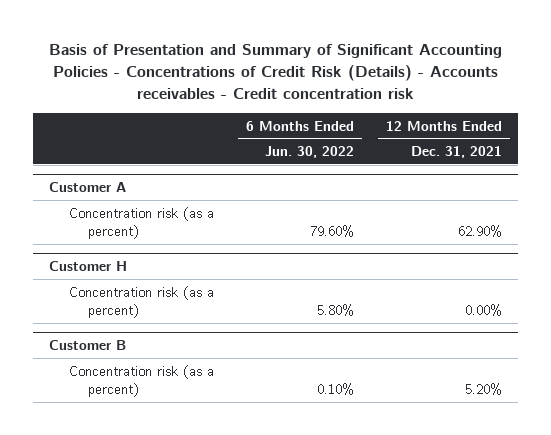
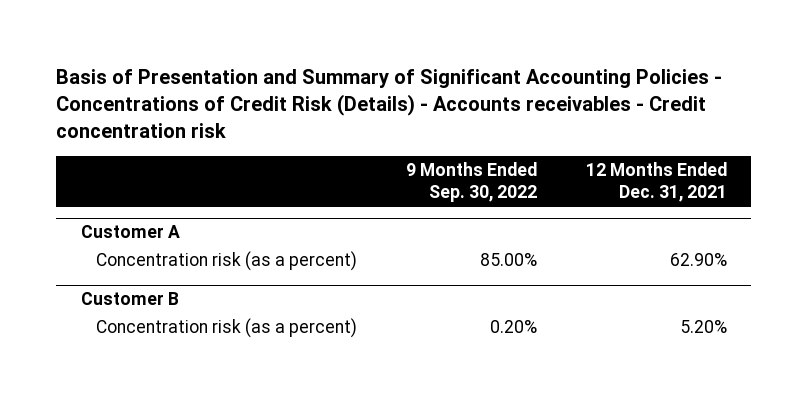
- | 6 Months Ended Jun. 30, 2022 | 12 Months Ended Dec. 31, 2021
+ | 9 Months Ended Sep. 30, 2022 | 12 Months Ended Dec. 31, 2021
- Customer H
- Concentration risk (as a percent) | 5.80% | 0.00%

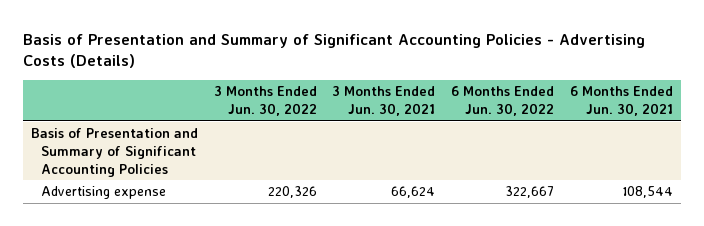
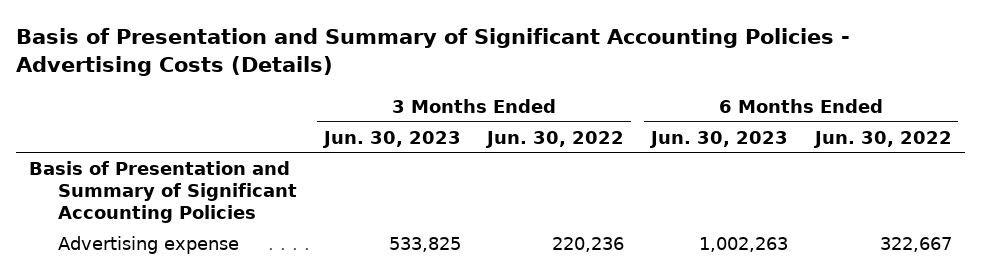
- | 3 Months Ended Jun. 30, 2022 | 3 Months Ended Jun. 30, 2021 | 6 Months Ended Jun. 30, 2022 | 6 Months Ended Jun. 30, 2021
+ | 3 Months Ended Jun. 30, 2023 | 3 Months Ended Jun. 30, 2022 | 6 Months Ended Jun. 30, 2023 | 6 Months Ended Jun. 30, 2022
- Advertising expense | 220,326 | 66,624 | 322,667 | 108,544
+ Advertising expense | 533,825 | 220,236 | 1,002,263 | 322,667

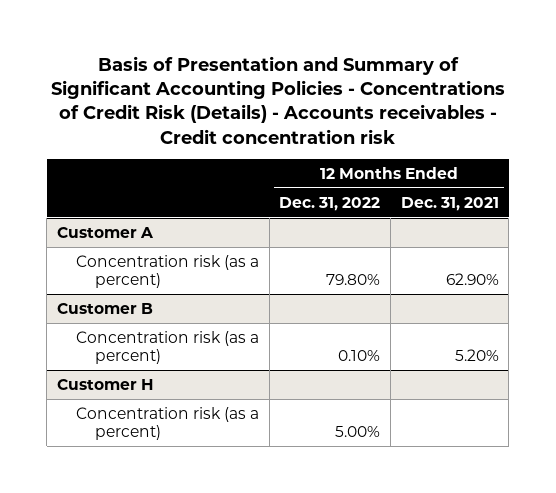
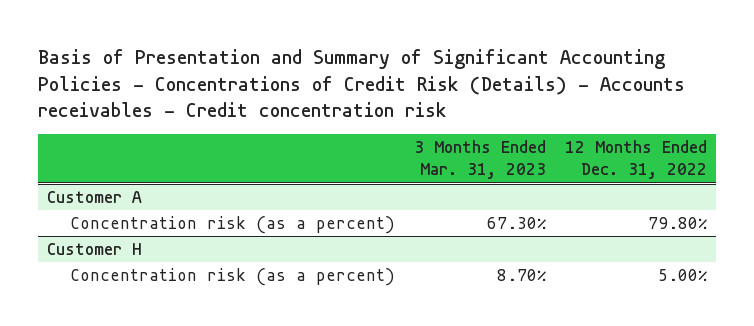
- | 12 Months Ended Dec. 31, 2022 | 12 Months Ended Dec. 31, 2021
+ | 3 Months Ended Mar. 31, 2023 | 12 Months Ended Dec. 31, 2022
- Customer B
- Concentration risk (as a percent) | 0.10% | 5.20%

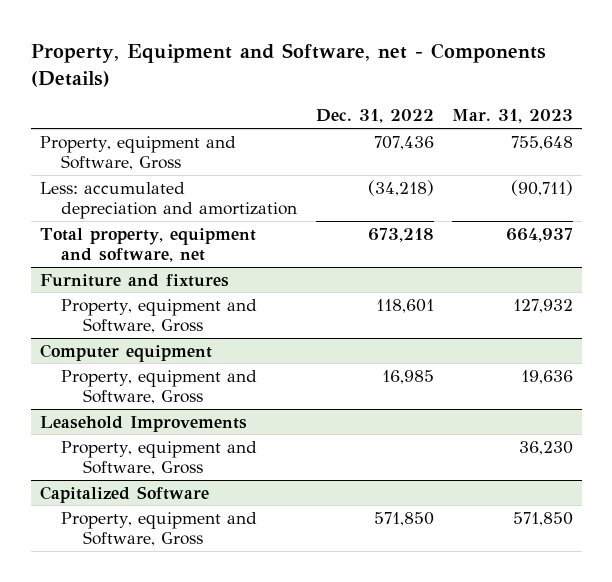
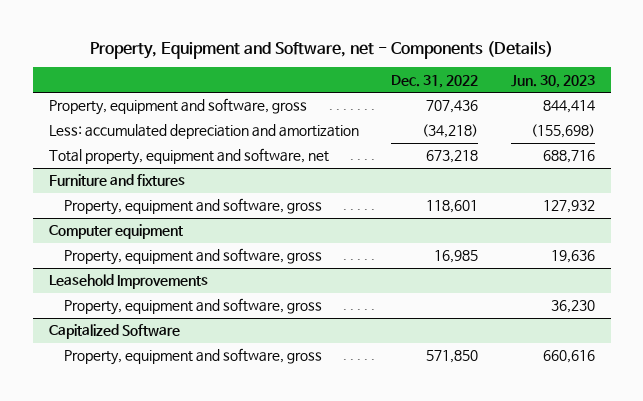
- | Dec. 31, 2022 | Mar. 31, 2023
+ | Dec. 31, 2022 | Jun. 30, 2023
- Property, equipment and Software, Gross | 707,436 | 755,648
+ Property, equipment and software, gross | 707,436 | 844,414
@ Furniture and fixtures
- Property, equipment and Software, Gross | 118,601 | 127,932
+ Property, equipment and software, gross | 118,601 | 127,932
@ Computer equipment
- Property, equipment and Software, Gross | 16,985 | 19,636
+ Property, equipment and software, gross | 16,985 | 19,636
@ Leasehold Improvements
- Property, equipment and Software, Gross | | 36,230
+ Property, equipment and software, gross | | 36,230
@ Capitalized Software
- Property, equipment and Software, Gross | 571,850 | 571,850
+ Property, equipment and software, gross | 571,850 | 660,616

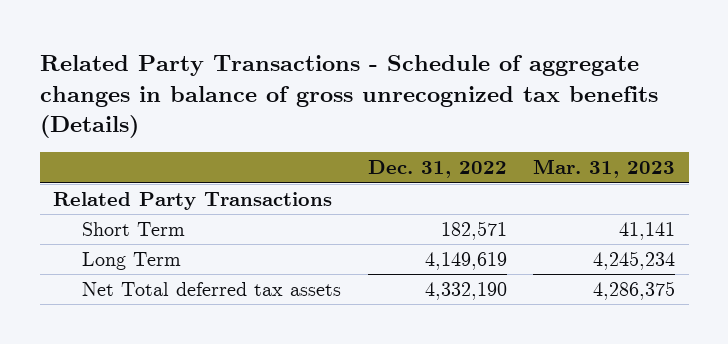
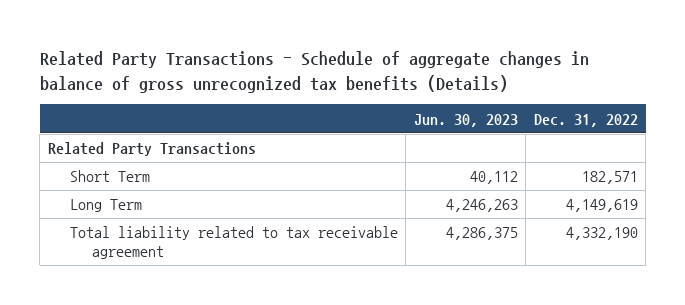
- | Dec. 31, 2022 | Mar. 31, 2023
+ | Jun. 30, 2023 | Dec. 31, 2022
- Net Total deferred tax assets | 4,332,190 | 4,286,375
+ Total liability related to tax receivable agreement | 4,286,375 | 4,332,190

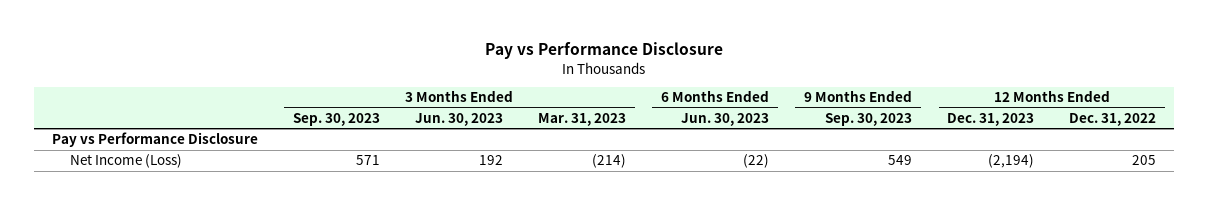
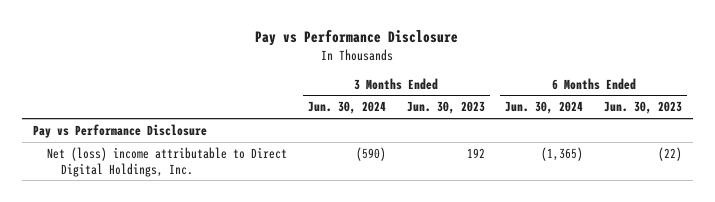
- | 3 Months Ended Sep. 30, 2023 | 3 Months Ended Jun. 30, 2023 | 3 Months Ended Mar. 31, 2023 | 6 Months Ended Jun. 30, 2023 | 9 Months Ended Sep. 30, 2023 | 12 Months Ended Dec. 31, 2023 | 12 Months Ended Dec. 31, 2022
+ | 3 Months Ended Jun. 30, 2024 | 3 Months Ended Jun. 30, 2023 | 6 Months Ended Jun. 30, 2024 | 6 Months Ended Jun. 30, 2023
- Net Income (Loss) | 571 | 192 | (214) | (22) | 549 | (2,194) | 205
+ Net (loss) income attributable to Direct Digital Holdings, Inc. | (590) | 192 | (1,365) | (22)

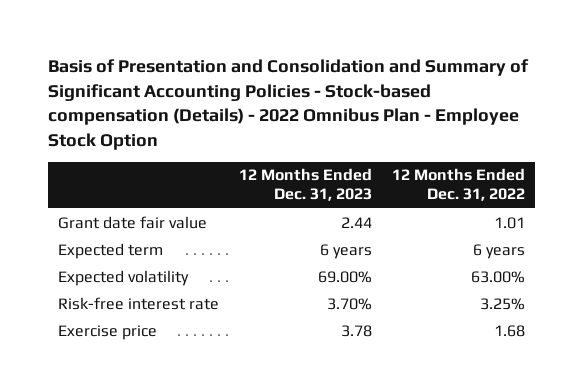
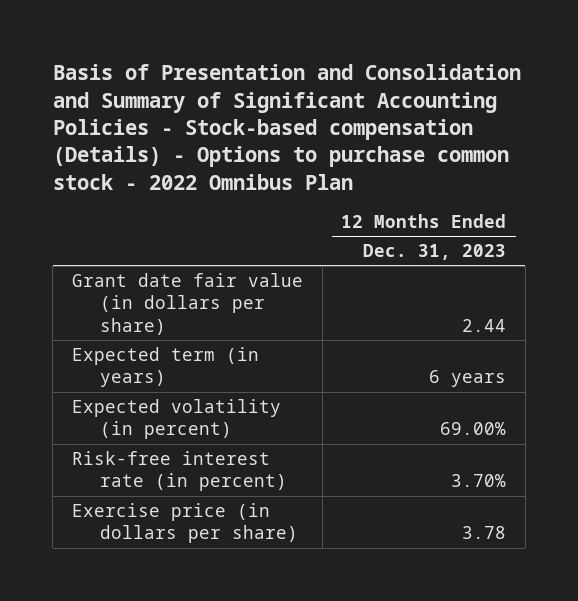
- Basis of Presentation and Consolidation and Summary of Significant Accounting Policies - Stock-based compensation (Details) - 2022 Omnibus Plan - Employee Stock Option
+ Basis of Presentation and Consolidation and Summary of Significant Accounting Policies - Stock-based compensation (Details) - Options to purchase common stock - 2022 Omnibus Plan
- | 12 Months Ended Dec. 31, 2023 | 12 Months Ended Dec. 31, 2022
+ | 12 Months Ended Dec. 31, 2023
- Grant date fair value | 2.44 | 1.01
- Expected term | 6 years | 6 years
- Expected volatility | 69.00% | 63.00%
- Risk-free interest rate | 3.70% | 3.25%
- Exercise price | 3.78 | 1.68
+ Grant date fair value (in dollars per share) | 2.44
+ Expected term (in years) | 6 years
+ Expected volatility (in percent) | 69.00%
+ Risk-free interest rate (in percent) | 3.70%
+ Exercise price (in dollars per share) | 3.78

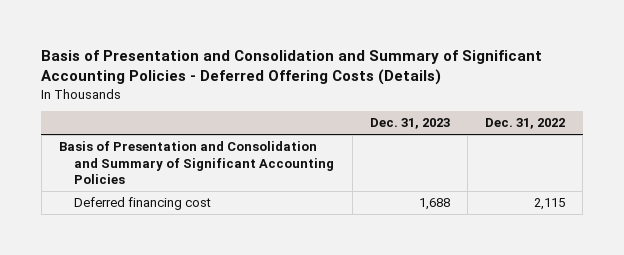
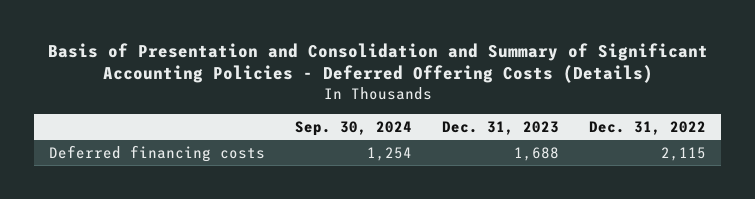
- | Dec. 31, 2023 | Dec. 31, 2022
+ | Sep. 30, 2024 | Dec. 31, 2023 | Dec. 31, 2022
- Basis of Presentation and Consolidation and Summary of Significant Accounting Policies
- Deferred financing cost | 1,688 | 2,115
+ Deferred financing costs | 1,254 | 1,688 | 2,115

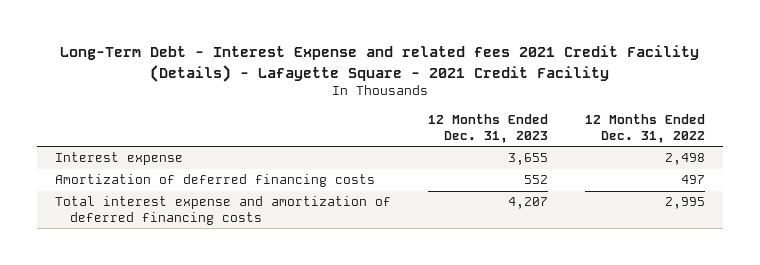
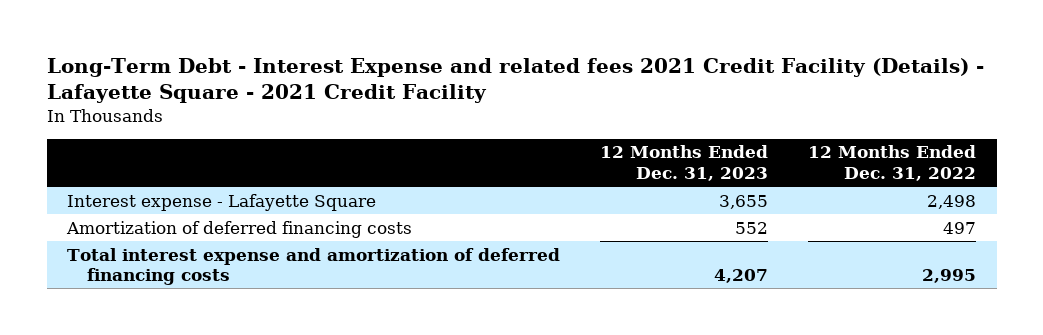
- Interest expense | 3,655 | 2,498
+ Interest expense - Lafayette Square | 3,655 | 2,498

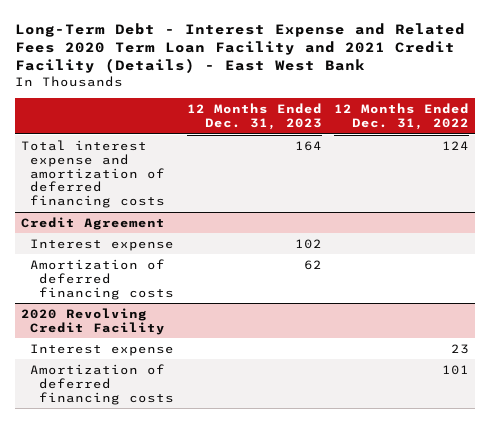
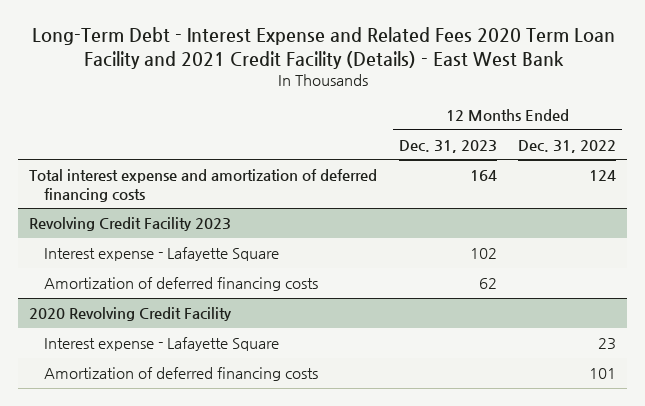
- Credit Agreement
- Interest expense | 102 |
+ Revolving Credit Facility 2023
+ Interest expense - Lafayette Square | 102 |
@ 2020 Revolving Credit Facility
- Interest expense | | 23
+ Interest expense - Lafayette Square | | 23

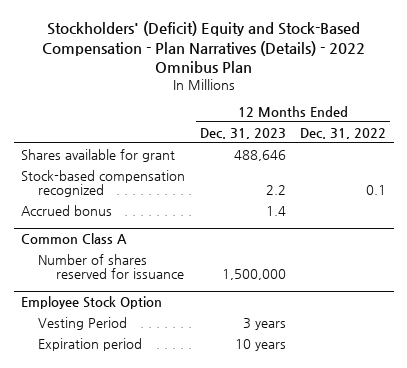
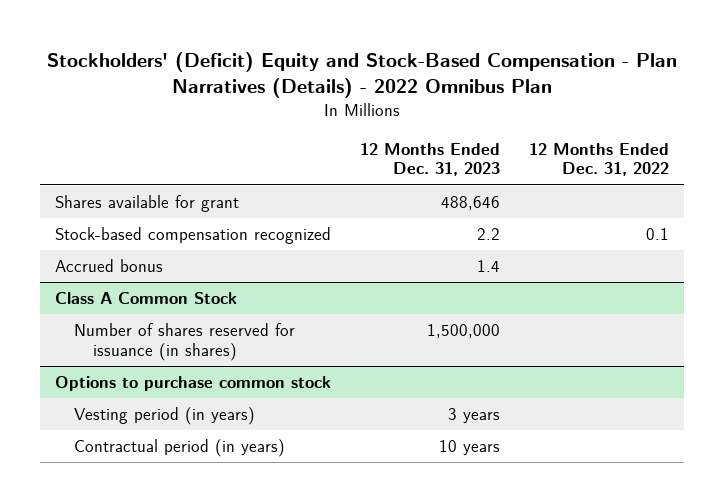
- Common Class A
- Number of shares reserved for issuance | 1,500,000 |
- Employee Stock Option
- Vesting Period | 3 years |
- Expiration period | 10 years |
+ Class A Common Stock
+ Number of shares reserved for issuance (in shares) | 1,500,000 |
+ Options to purchase common stock
+ Vesting period (in years) | 3 years |
+ Contractual period (in years) | 10 years |

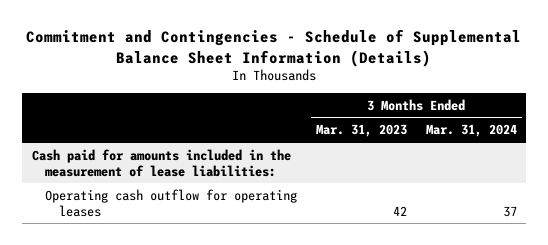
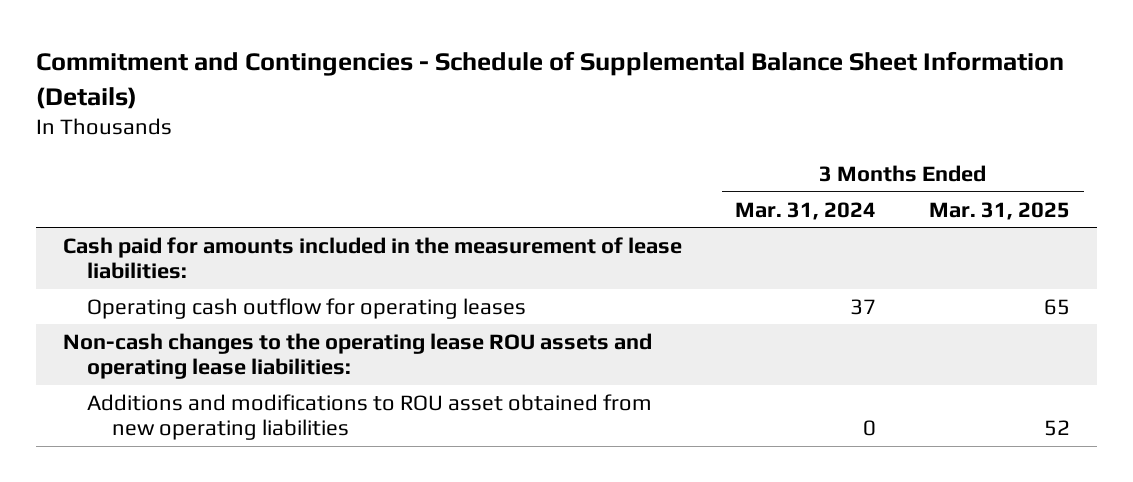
- | 3 Months Ended Mar. 31, 2023 | 3 Months Ended Mar. 31, 2024
+ | 3 Months Ended Mar. 31, 2024 | 3 Months Ended Mar. 31, 2025
+ Non-cash changes to the operating lease ROU assets and operating lease liabilities:
+ Additions and modifications to ROU asset obtained from new operating liabilities | 0 | 52

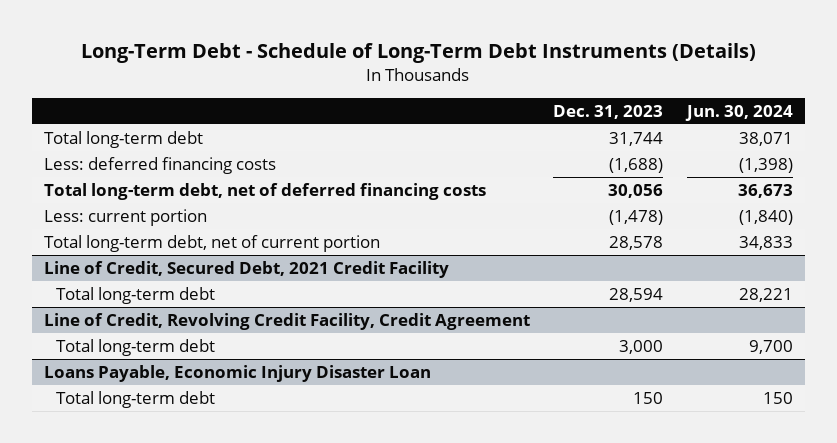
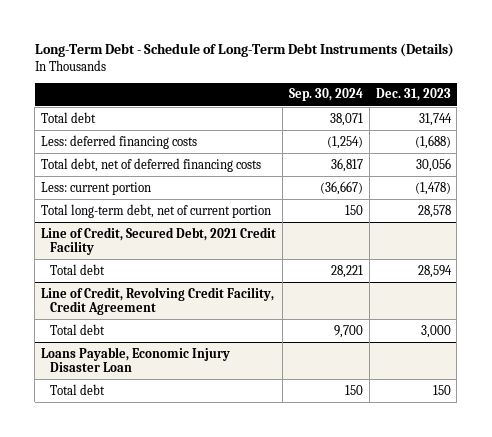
- | Dec. 31, 2023 | Jun. 30, 2024
+ | Sep. 30, 2024 | Dec. 31, 2023
- Total long-term debt | 31,744 | 38,071
+ Total debt | 38,071 | 31,744
- Total long-term debt, net of deferred financing costs | 30,056 | 36,673
+ Total debt, net of deferred financing costs | 36,817 | 30,056
@ Line of Credit, Secured Debt, 2021 Credit Facility
- Total long-term debt | 28,594 | 28,221
+ Total debt | 28,221 | 28,594
@ Line of Credit, Revolving Credit Facility, Credit Agreement
- Total long-term debt | 3,000 | 9,700
+ Total debt | 9,700 | 3,000
@ Loans Payable, Economic Injury Disaster Loan
- Total long-term debt | 150 | 150
+ Total debt | 150 | 150

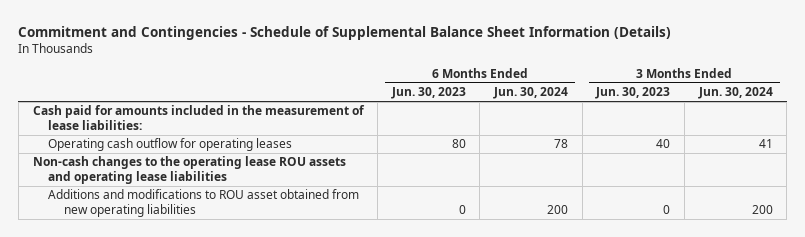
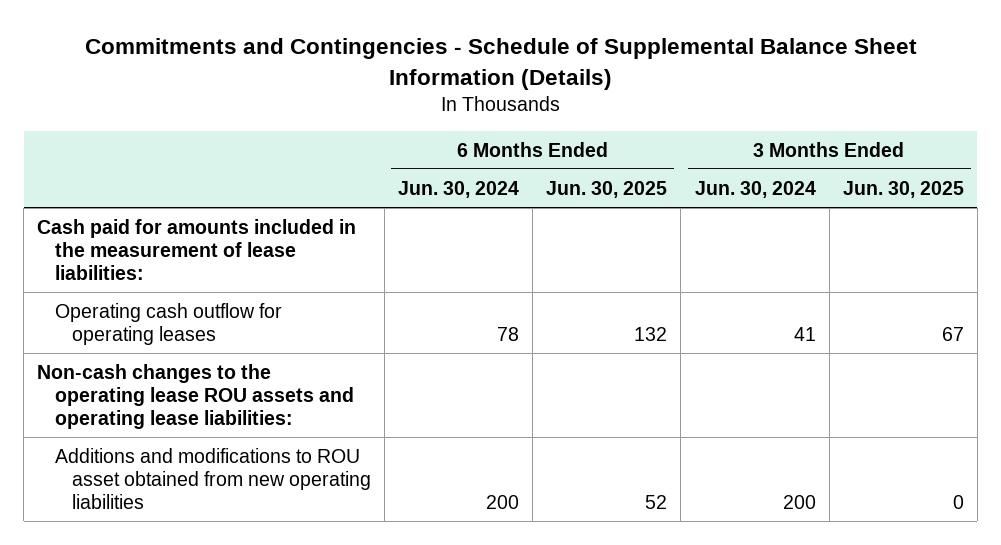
- Commitment and Contingencies - Schedule of Supplemental Balance Sheet Information (Details)
+ Commitments and Contingencies - Schedule of Supplemental Balance Sheet Information (Details)
- | 6 Months Ended Jun. 30, 2023 | 6 Months Ended Jun. 30, 2024 | 3 Months Ended Jun. 30, 2023 | 3 Months Ended Jun. 30, 2024
+ | 6 Months Ended Jun. 30, 2024 | 6 Months Ended Jun. 30, 2025 | 3 Months Ended Jun. 30, 2024 | 3 Months Ended Jun. 30, 2025
- Non-cash changes to the operating lease ROU assets and operating lease liabilities
+ Non-cash changes to the operating lease ROU assets and operating lease liabilities:

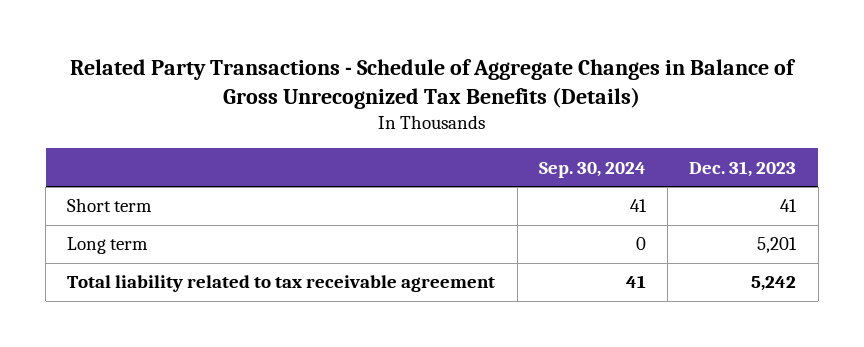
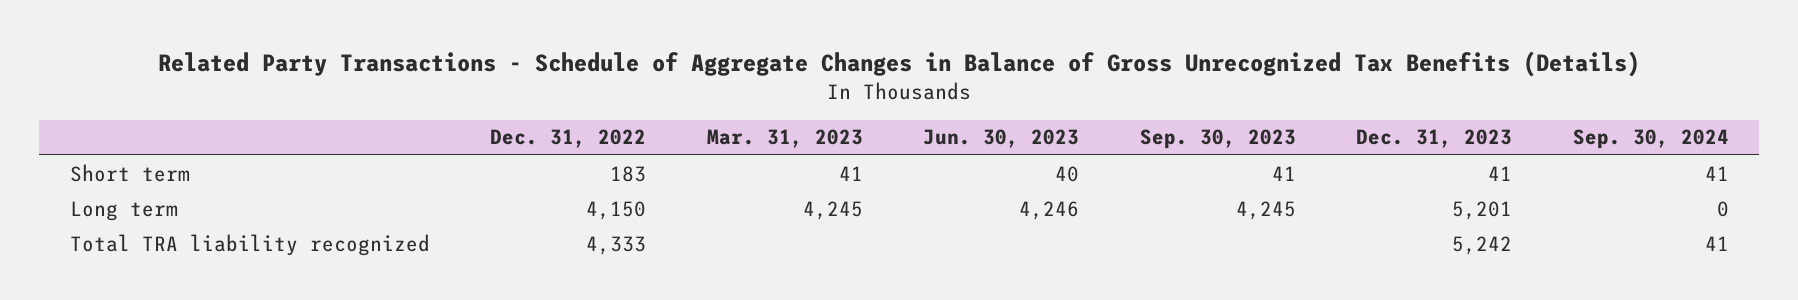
- | Sep. 30, 2024 | Dec. 31, 2023
+ | Dec. 31, 2022 | Mar. 31, 2023 | Jun. 30, 2023 | Sep. 30, 2023 | Dec. 31, 2023 | Sep. 30, 2024
- Total liability related to tax receivable agreement | 41 | 5,242
+ Total TRA liability recognized | 4,333 | | | | 5,242 | 41

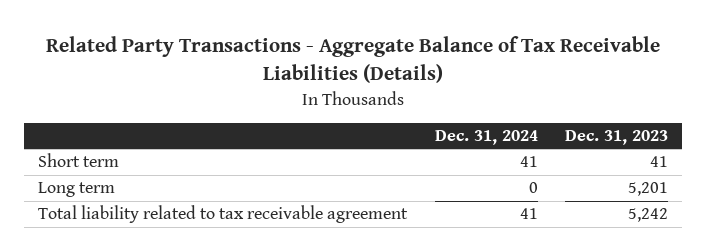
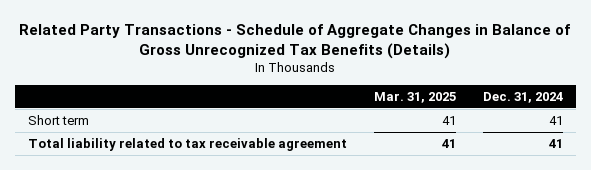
- Related Party Transactions - Aggregate Balance of Tax Receivable Liabilities (Details)
+ Related Party Transactions - Schedule of Aggregate Changes in Balance of Gross Unrecognized Tax Benefits (Details)
- | Dec. 31, 2024 | Dec. 31, 2023
+ | Mar. 31, 2025 | Dec. 31, 2024
- Long term | 0 | 5,201

